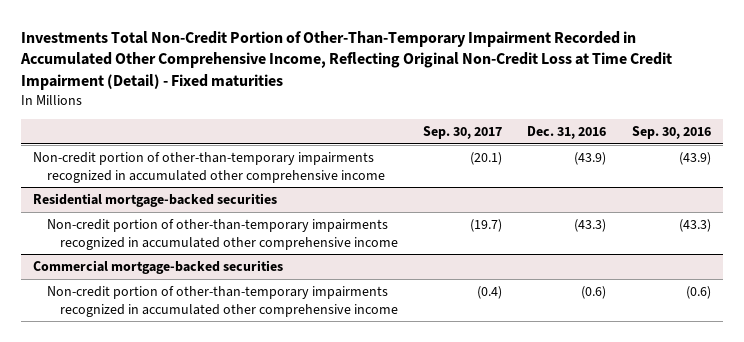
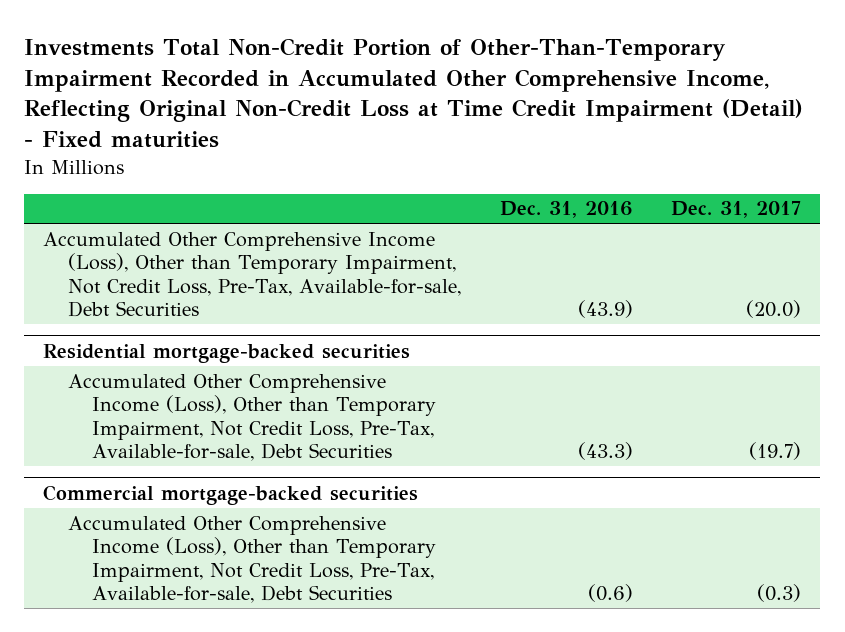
- | Sep. 30, 2017 | Dec. 31, 2016 | Sep. 30, 2016
+ | Dec. 31, 2016 | Dec. 31, 2017
- Non-credit portion of other-than-temporary impairments recognized in accumulated other comprehensive income | (20.1) | (43.9) | (43.9)
+ Accumulated Other Comprehensive Income (Loss), Other than Temporary Impairment, Not Credit Loss, Pre-Tax, Available-for-sale, Debt Securities | (43.9) | (20.0)
@ Residential mortgage-backed securities
- Non-credit portion of other-than-temporary impairments recognized in accumulated other comprehensive income | (19.7) | (43.3) | (43.3)
+ Accumulated Other Comprehensive Income (Loss), Other than Temporary Impairment, Not Credit Loss, Pre-Tax, Available-for-sale, Debt Securities | (43.3) | (19.7)
@ Commercial mortgage-backed securities
- Non-credit portion of other-than-temporary impairments recognized in accumulated other comprehensive income | (0.4) | (0.6) | (0.6)
+ Accumulated Other Comprehensive Income (Loss), Other than Temporary Impairment, Not Credit Loss, Pre-Tax, Available-for-sale, Debt Securities | (0.6) | (0.3)

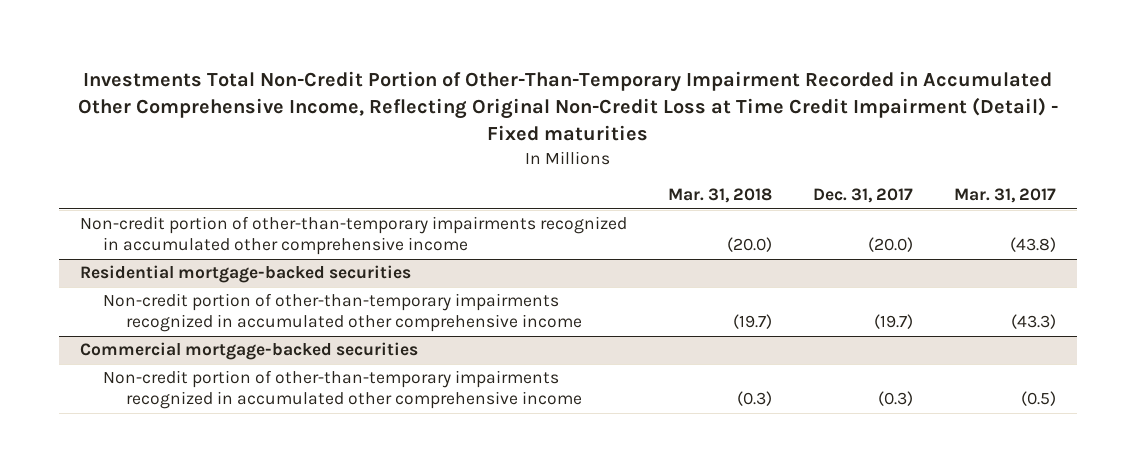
- | Dec. 31, 2016 | Dec. 31, 2017
+ | Mar. 31, 2018 | Dec. 31, 2017 | Mar. 31, 2017
- Accumulated Other Comprehensive Income (Loss), Other than Temporary Impairment, Not Credit Loss, Pre-Tax, Available-for-sale, Debt Securities | (43.9) | (20.0)
+ Non-credit portion of other-than-temporary impairments recognized in accumulated other comprehensive income | (20.0) | (20.0) | (43.8)
@ Residential mortgage-backed securities
- Accumulated Other Comprehensive Income (Loss), Other than Temporary Impairment, Not Credit Loss, Pre-Tax, Available-for-sale, Debt Securities | (43.3) | (19.7)
+ Non-credit portion of other-than-temporary impairments recognized in accumulated other comprehensive income | (19.7) | (19.7) | (43.3)
@ Commercial mortgage-backed securities
- Accumulated Other Comprehensive Income (Loss), Other than Temporary Impairment, Not Credit Loss, Pre-Tax, Available-for-sale, Debt Securities | (0.6) | (0.3)
+ Non-credit portion of other-than-temporary impairments recognized in accumulated other comprehensive income | (0.3) | (0.3) | (0.5)

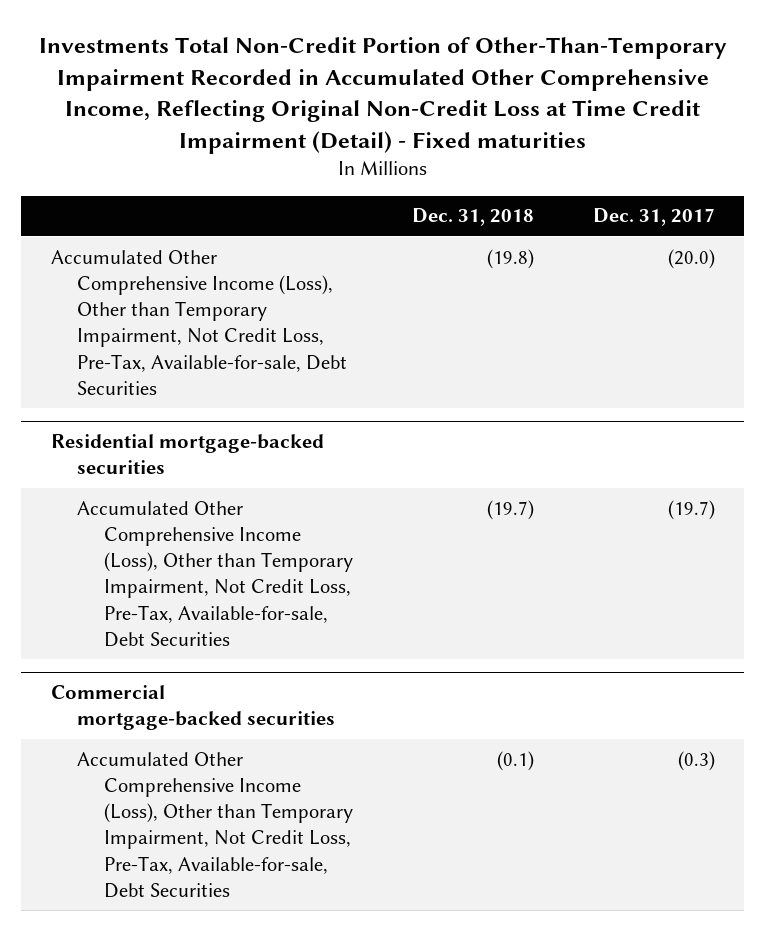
- | Mar. 31, 2018 | Dec. 31, 2017 | Mar. 31, 2017
+ | Dec. 31, 2018 | Dec. 31, 2017
- Non-credit portion of other-than-temporary impairments recognized in accumulated other comprehensive income | (20.0) | (20.0) | (43.8)
+ Accumulated Other Comprehensive Income (Loss), Other than Temporary Impairment, Not Credit Loss, Pre-Tax, Available-for-sale, Debt Securities | (19.8) | (20.0)
@ Residential mortgage-backed securities
- Non-credit portion of other-than-temporary impairments recognized in accumulated other comprehensive income | (19.7) | (19.7) | (43.3)
+ Accumulated Other Comprehensive Income (Loss), Other than Temporary Impairment, Not Credit Loss, Pre-Tax, Available-for-sale, Debt Securities | (19.7) | (19.7)
@ Commercial mortgage-backed securities
- Non-credit portion of other-than-temporary impairments recognized in accumulated other comprehensive income | (0.3) | (0.3) | (0.5)
+ Accumulated Other Comprehensive Income (Loss), Other than Temporary Impairment, Not Credit Loss, Pre-Tax, Available-for-sale, Debt Securities | (0.1) | (0.3)

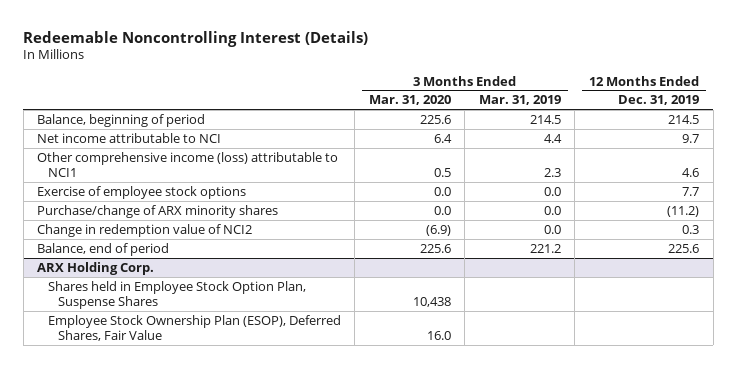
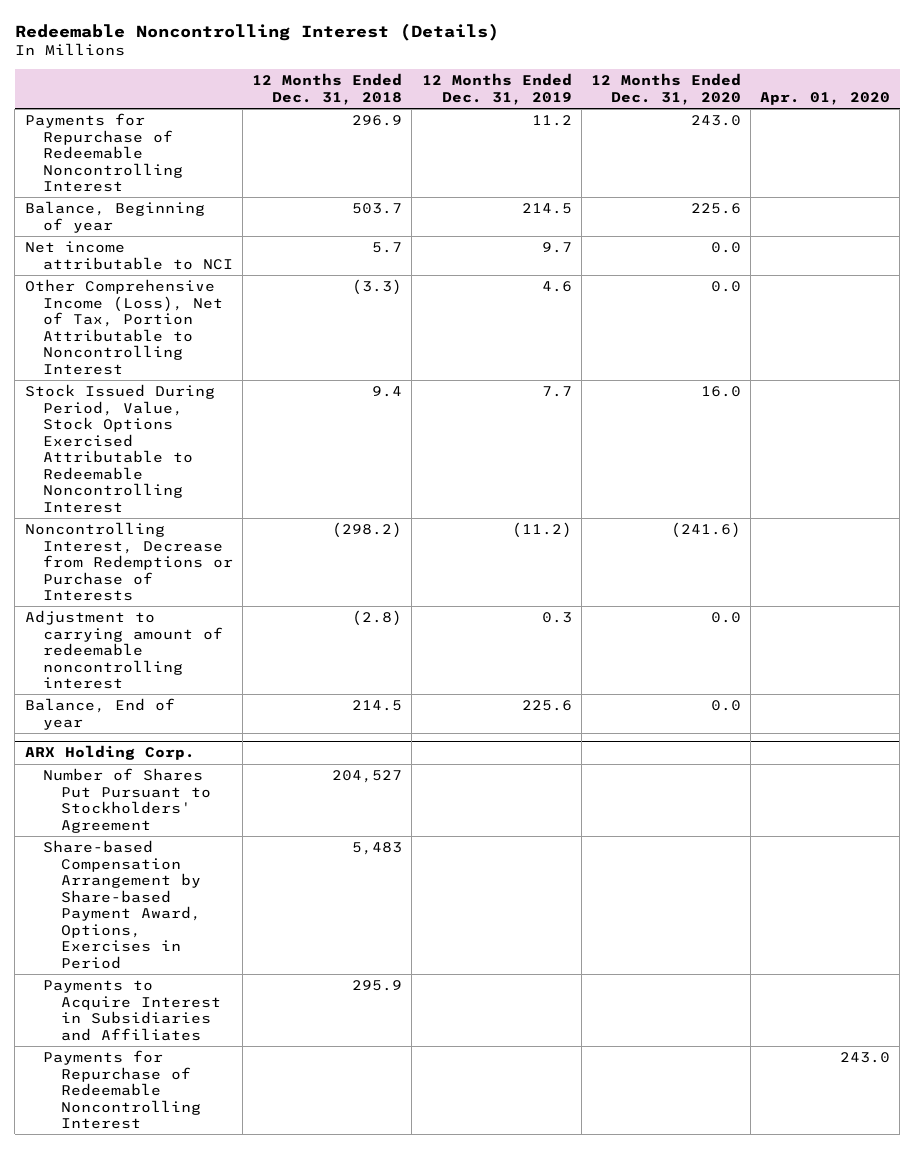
- | 3 Months Ended Mar. 31, 2020 | 3 Months Ended Mar. 31, 2019 | 12 Months Ended Dec. 31, 2019
+ | 12 Months Ended Dec. 31, 2018 | 12 Months Ended Dec. 31, 2019 | 12 Months Ended Dec. 31, 2020 | Apr. 01, 2020
- Balance, beginning of period | 225.6 | 214.5 | 214.5
+ Payments for Repurchase of Redeemable Noncontrolling Interest | 296.9 | 11.2 | 243.0 |
+ Balance, Beginning of year | 503.7 | 214.5 | 225.6 |
- Other comprehensive income (loss) attributable to NCI1 | 0.5 | 2.3 | 4.6
- Exercise of employee stock options | 0.0 | 0.0 | 7.7
- Purchase/change of ARX minority shares | 0.0 | 0.0 | (11.2)
- Change in redemption value of NCI2 | (6.9) | 0.0 | 0.3
- Balance, end of period | 225.6 | 221.2 | 225.6
+ Other Comprehensive Income (Loss), Net of Tax, Portion Attributable to Noncontrolling Interest | (3.3) | 4.6 | 0.0 |
+ Stock Issued During Period, Value, Stock Options Exercised Attributable to Redeemable Noncontrolling Interest | 9.4 | 7.7 | 16.0 |
+ Noncontrolling Interest, Decrease from Redemptions or Purchase of Interests | (298.2) | (11.2) | (241.6) |
+ Adjustment to carrying amount of redeemable noncontrolling interest | (2.8) | 0.3 | 0.0 |
+ Balance, End of year | 214.5 | 225.6 | 0.0 |
@ ARX Holding Corp.
- Shares held in Employee Stock Option Plan, Suspense Shares | 10,438 | |
- Employee Stock Ownership Plan (ESOP), Deferred Shares, Fair Value | 16.0 | |
+ Number of Shares Put Pursuant to Stockholders' Agreement | 204,527 | | |
+ Share-based Compensation Arrangement by Share-based Payment Award, Options, Exercises in Period | 5,483 | | |
+ Payments to Acquire Interest in Subsidiaries and Affiliates | 295.9 | | |
+ Payments for Repurchase of Redeemable Noncontrolling Interest | | | | 243.0

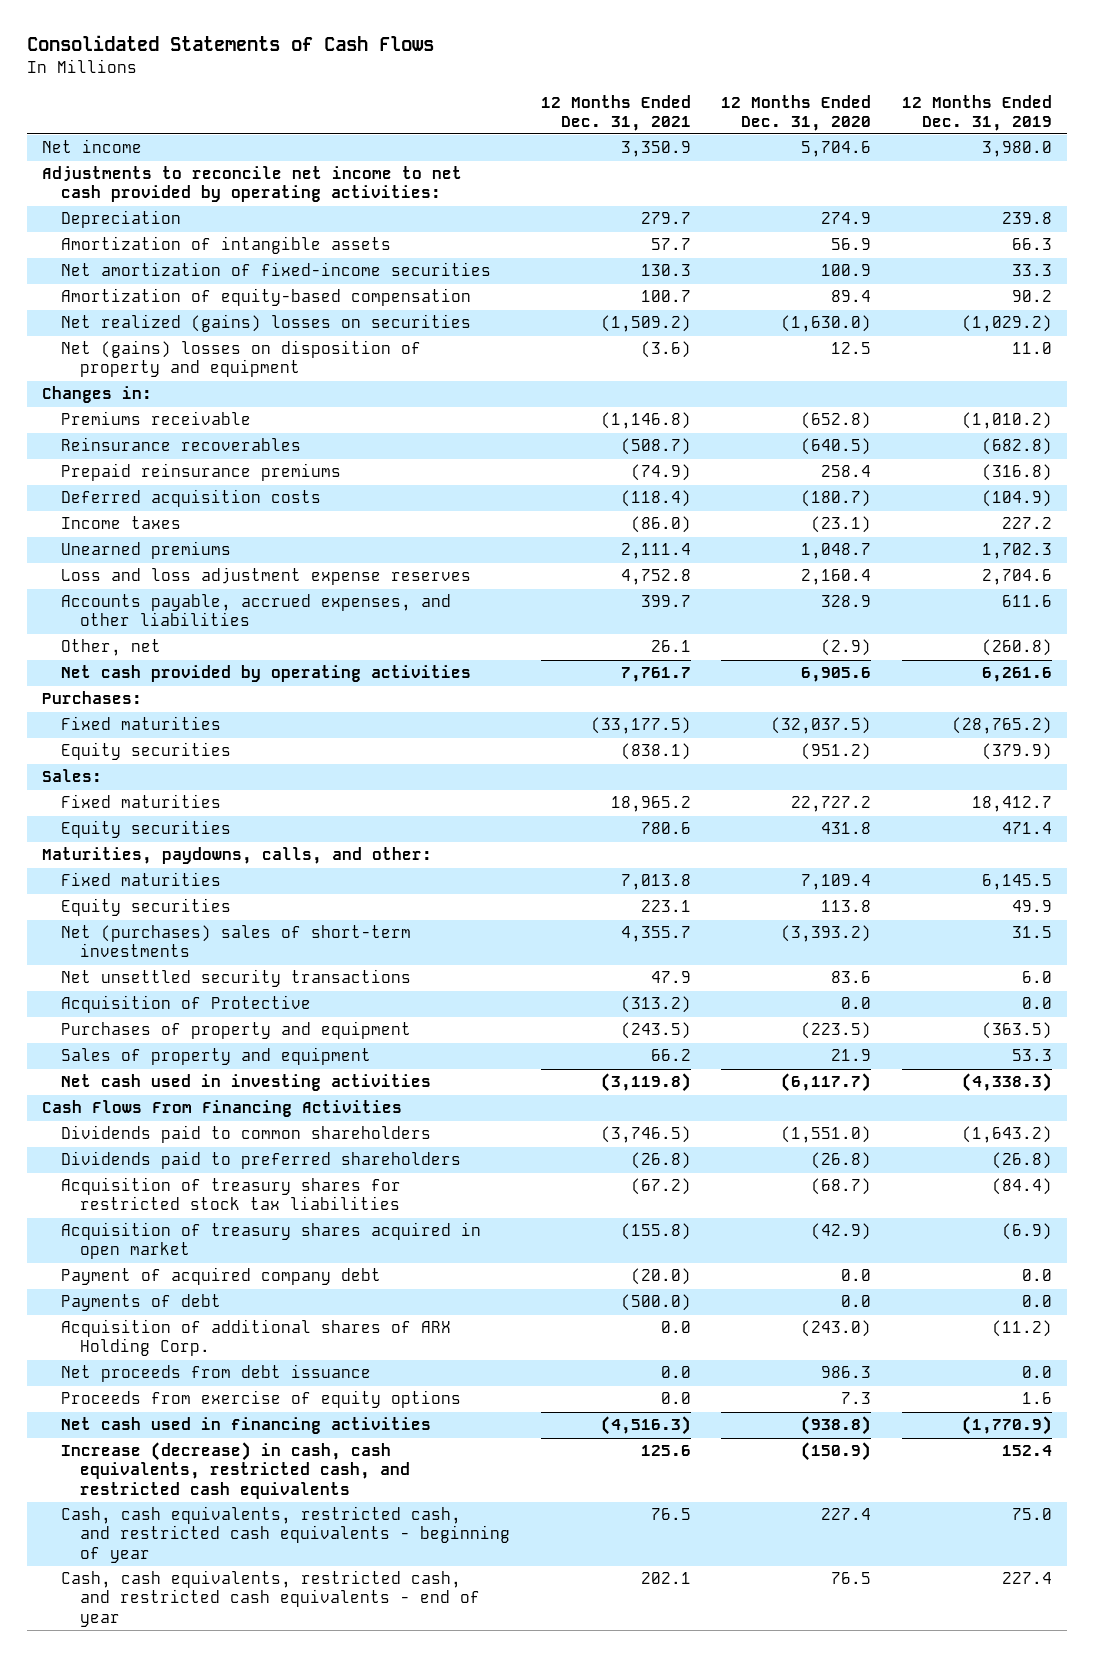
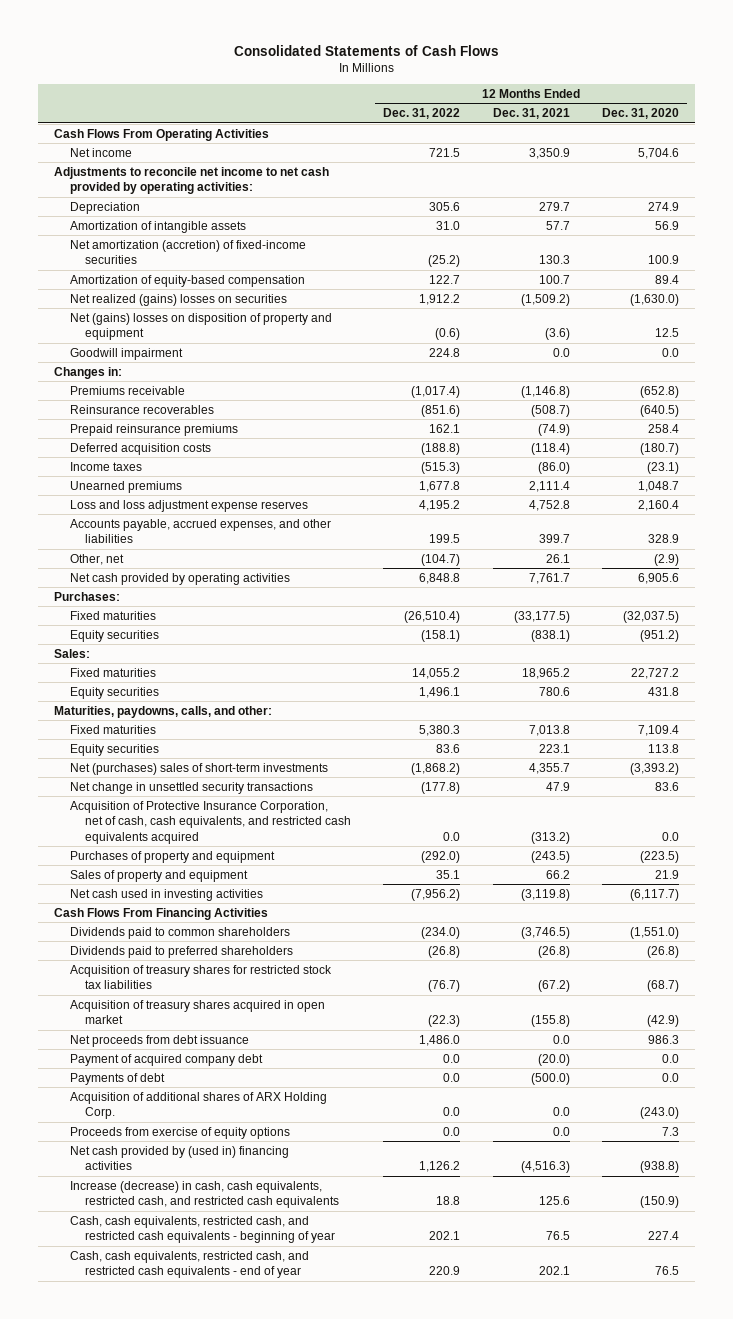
- | 12 Months Ended Dec. 31, 2021 | 12 Months Ended Dec. 31, 2020 | 12 Months Ended Dec. 31, 2019
+ | 12 Months Ended Dec. 31, 2022 | 12 Months Ended Dec. 31, 2021 | 12 Months Ended Dec. 31, 2020
+ Cash Flows From Operating Activities
- Net amortization of fixed-income securities | 130.3 | 100.9 | 33.3
+ Net amortization (accretion) of fixed-income securities | (25.2) | 130.3 | 100.9
+ Goodwill impairment | 224.8 | 0.0 | 0.0
- Net unsettled security transactions | 47.9 | 83.6 | 6.0
- Acquisition of Protective | (313.2) | 0.0 | 0.0
+ Net change in unsettled security transactions | (177.8) | 47.9 | 83.6
+ Acquisition of Protective Insurance Corporation, net of cash, cash equivalents, and restricted cash equivalents acquired | 0.0 | (313.2) | 0.0
moved up: Net proceeds from debt issuance | 1,486.0 | 0.0 | 986.3
- Net cash used in financing activities | (4,516.3) | (938.8) | (1,770.9)
+ Net cash provided by (used in) financing activities | 1,126.2 | (4,516.3) | (938.8)

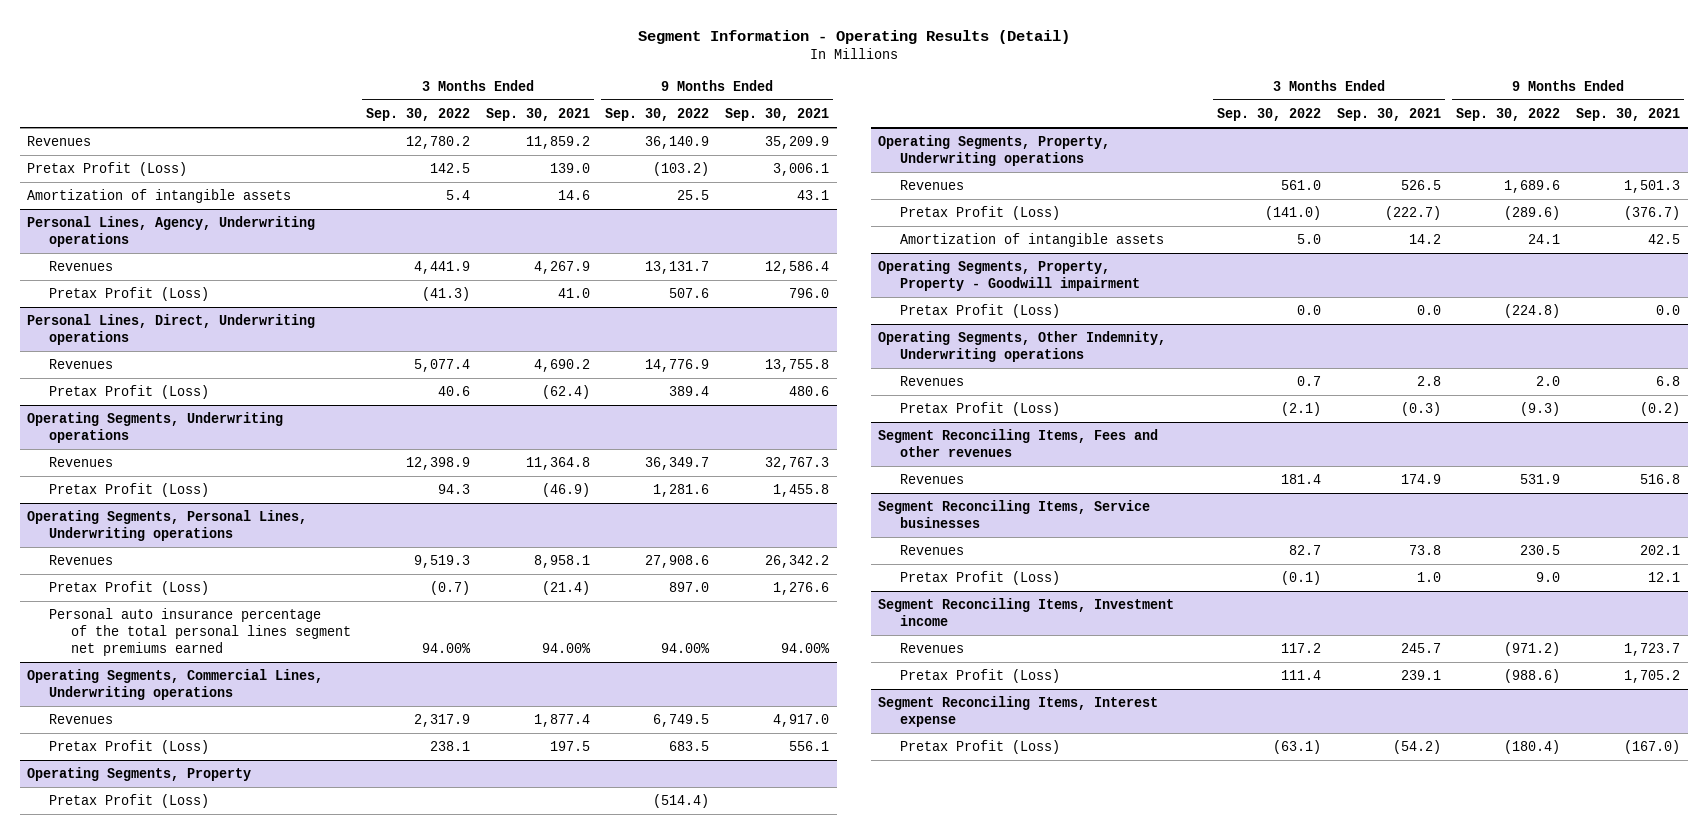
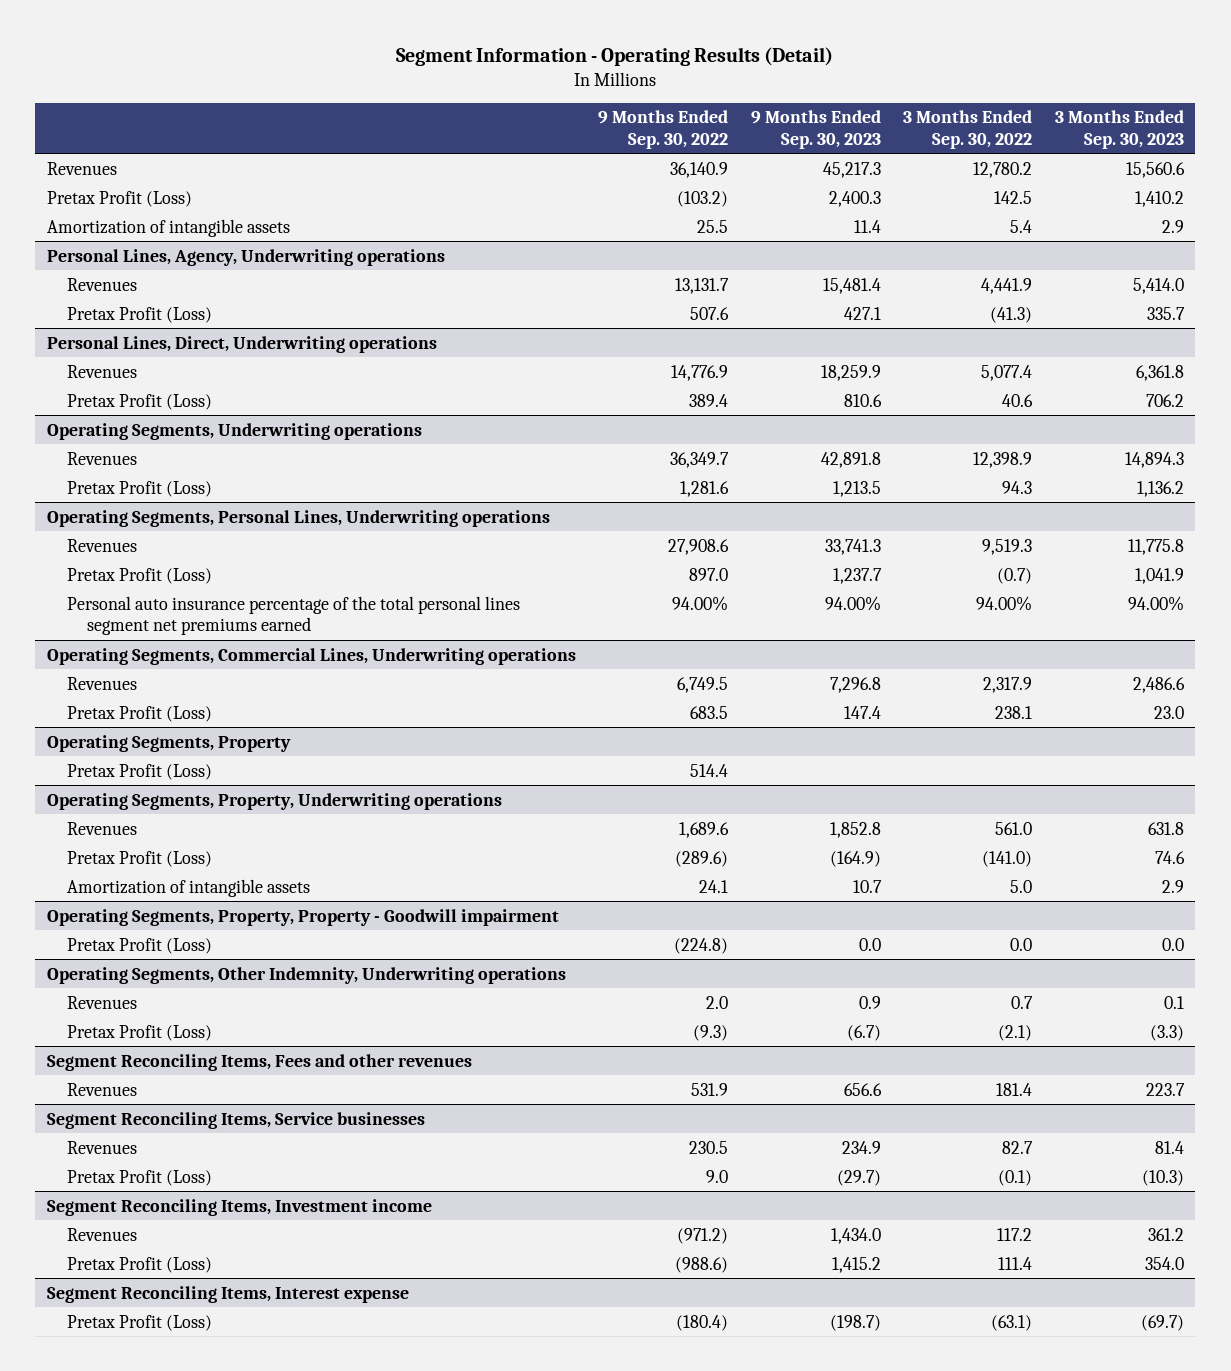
- | 3 Months Ended Sep. 30, 2022 | 3 Months Ended Sep. 30, 2021 | 9 Months Ended Sep. 30, 2022 | 9 Months Ended Sep. 30, 2021
+ | 9 Months Ended Sep. 30, 2022 | 9 Months Ended Sep. 30, 2023 | 3 Months Ended Sep. 30, 2022 | 3 Months Ended Sep. 30, 2023
@ Operating Segments, Property
- Pretax Profit (Loss) | | | (514.4) |
+ Pretax Profit (Loss) | 514.4 | | |

